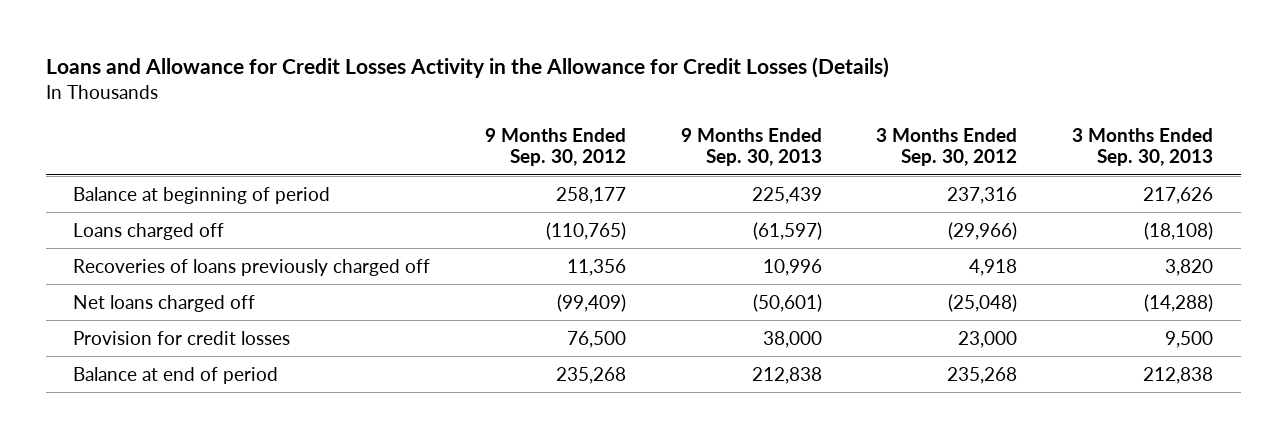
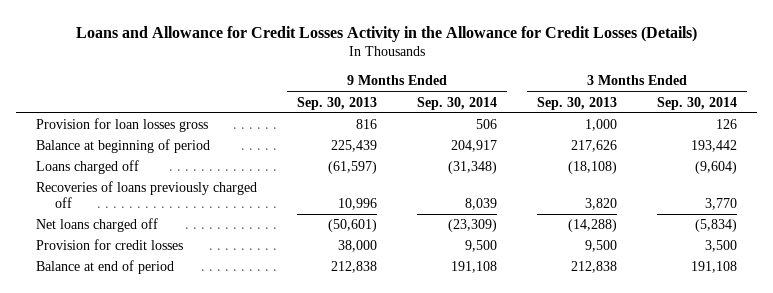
- | 9 Months Ended Sep. 30, 2012 | 9 Months Ended Sep. 30, 2013 | 3 Months Ended Sep. 30, 2012 | 3 Months Ended Sep. 30, 2013
+ | 9 Months Ended Sep. 30, 2013 | 9 Months Ended Sep. 30, 2014 | 3 Months Ended Sep. 30, 2013 | 3 Months Ended Sep. 30, 2014
+ Provision for loan losses gross | 816 | 506 | 1,000 | 126

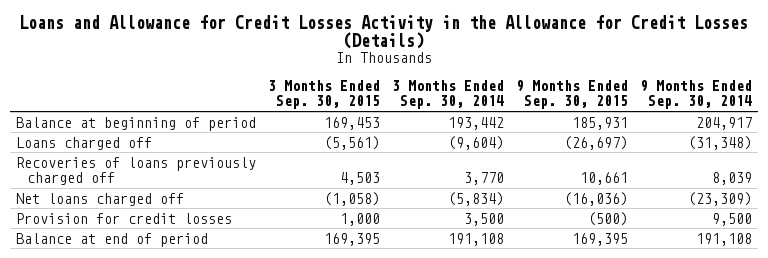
- | 9 Months Ended Sep. 30, 2013 | 9 Months Ended Sep. 30, 2014 | 3 Months Ended Sep. 30, 2013 | 3 Months Ended Sep. 30, 2014
+ | 3 Months Ended Sep. 30, 2015 | 3 Months Ended Sep. 30, 2014 | 9 Months Ended Sep. 30, 2015 | 9 Months Ended Sep. 30, 2014
- Provision for loan losses gross | 816 | 506 | 1,000 | 126

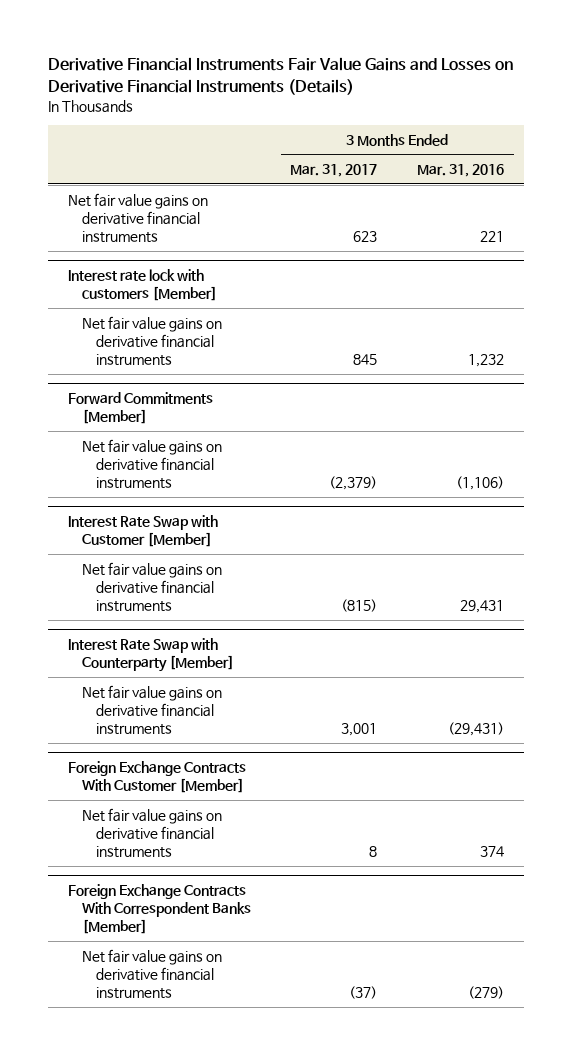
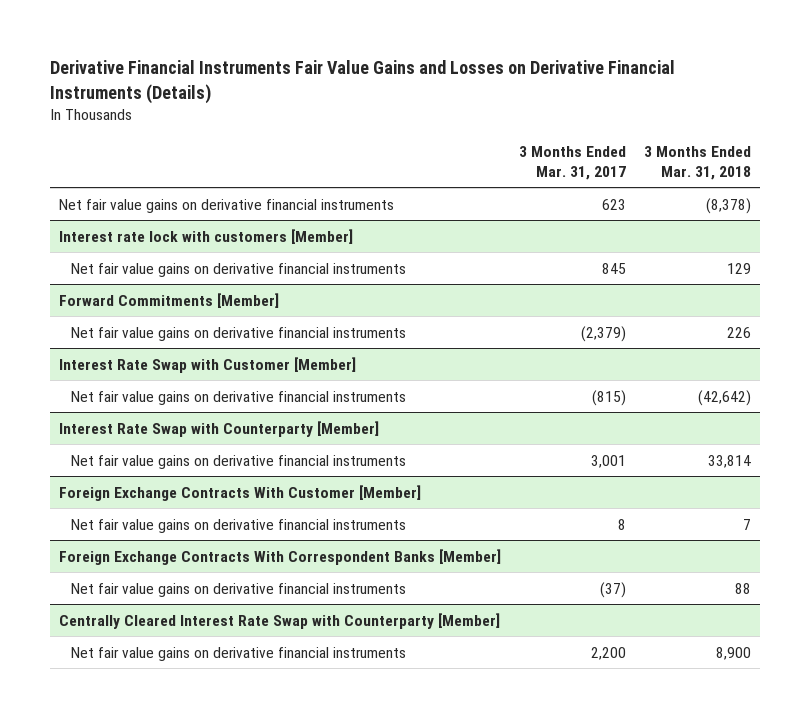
- | 3 Months Ended Mar. 31, 2017 | 3 Months Ended Mar. 31, 2016
+ | 3 Months Ended Mar. 31, 2017 | 3 Months Ended Mar. 31, 2018
+ Centrally Cleared Interest Rate Swap with Counterparty [Member]
+ Net fair value gains on derivative financial instruments | 2,200 | 8,900

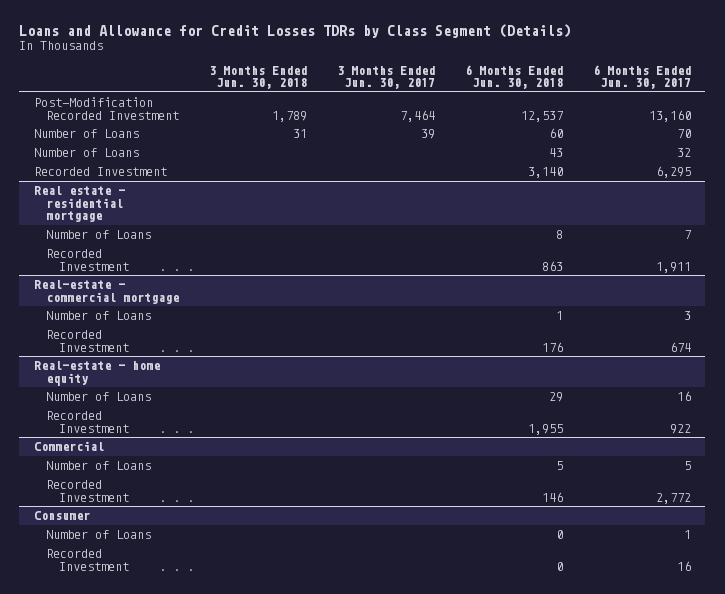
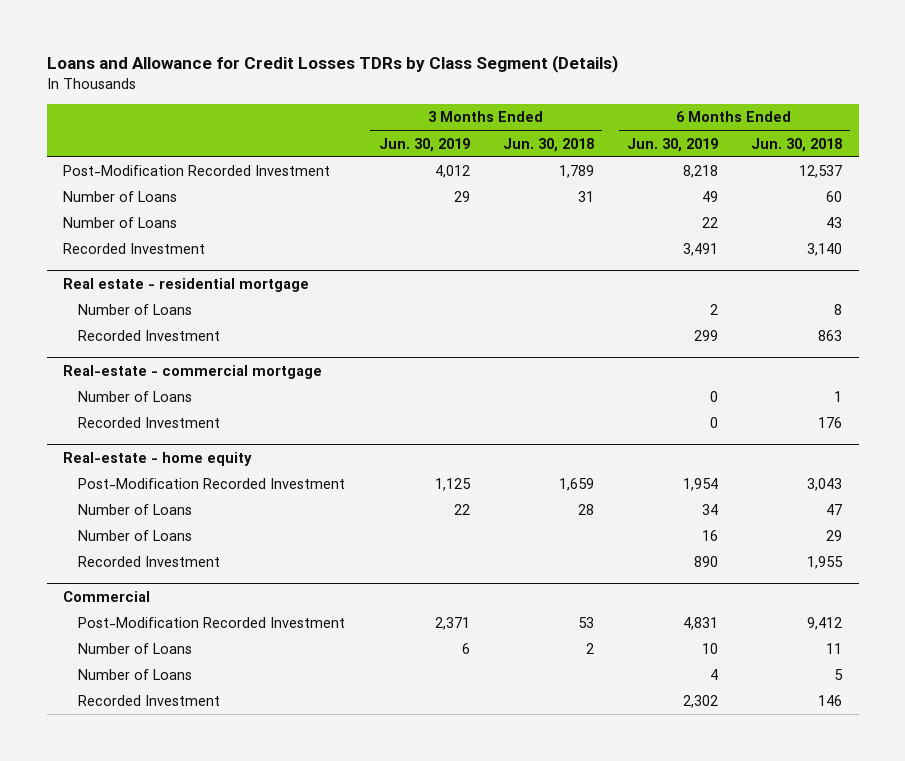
- | 3 Months Ended Jun. 30, 2018 | 3 Months Ended Jun. 30, 2017 | 6 Months Ended Jun. 30, 2018 | 6 Months Ended Jun. 30, 2017
+ | 3 Months Ended Jun. 30, 2019 | 3 Months Ended Jun. 30, 2018 | 6 Months Ended Jun. 30, 2019 | 6 Months Ended Jun. 30, 2018
@ Real-estate - home equity
+ Post-Modification Recorded Investment | 1,125 | 1,659 | 1,954 | 3,043
+ Number of Loans | 22 | 28 | 34 | 47
@ Commercial
+ Post-Modification Recorded Investment | 2,371 | 53 | 4,831 | 9,412
+ Number of Loans | 6 | 2 | 10 | 11
- Consumer
- Number of Loans | | | 0 | 1
- Recorded Investment | | | 0 | 16

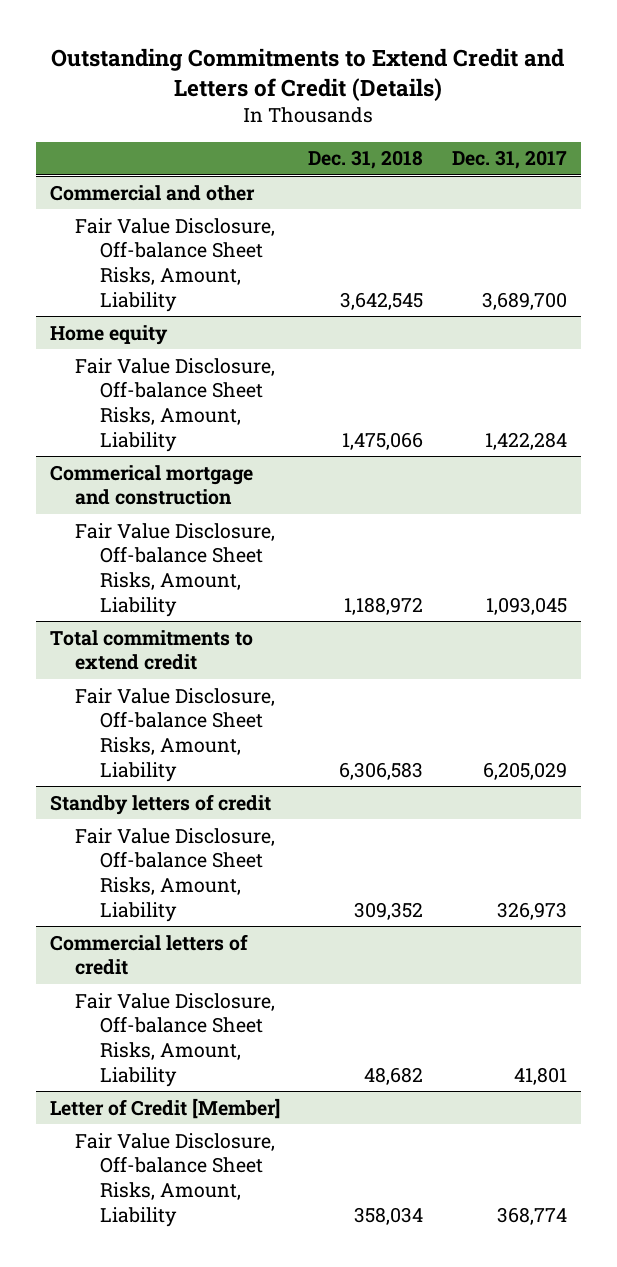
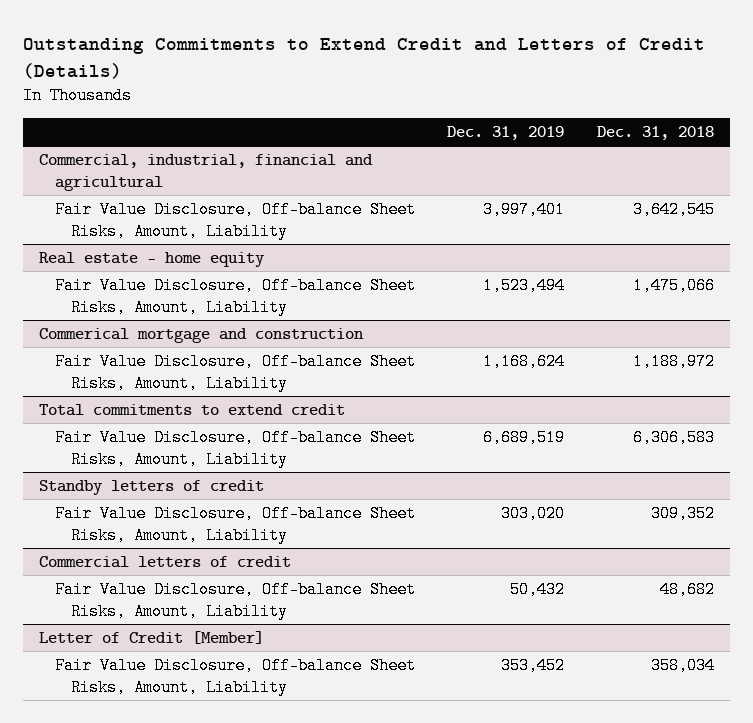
- | Dec. 31, 2018 | Dec. 31, 2017
+ | Dec. 31, 2019 | Dec. 31, 2018
- Commercial and other
+ Commercial, industrial, financial and agricultural
- Home equity
+ Real estate - home equity

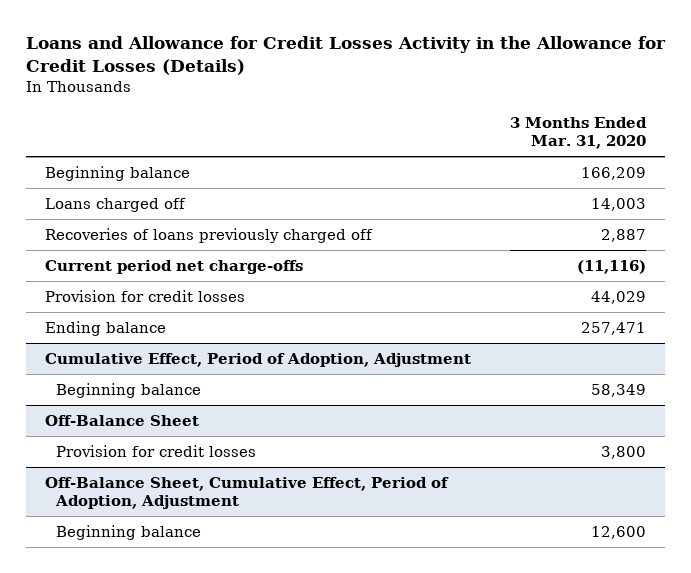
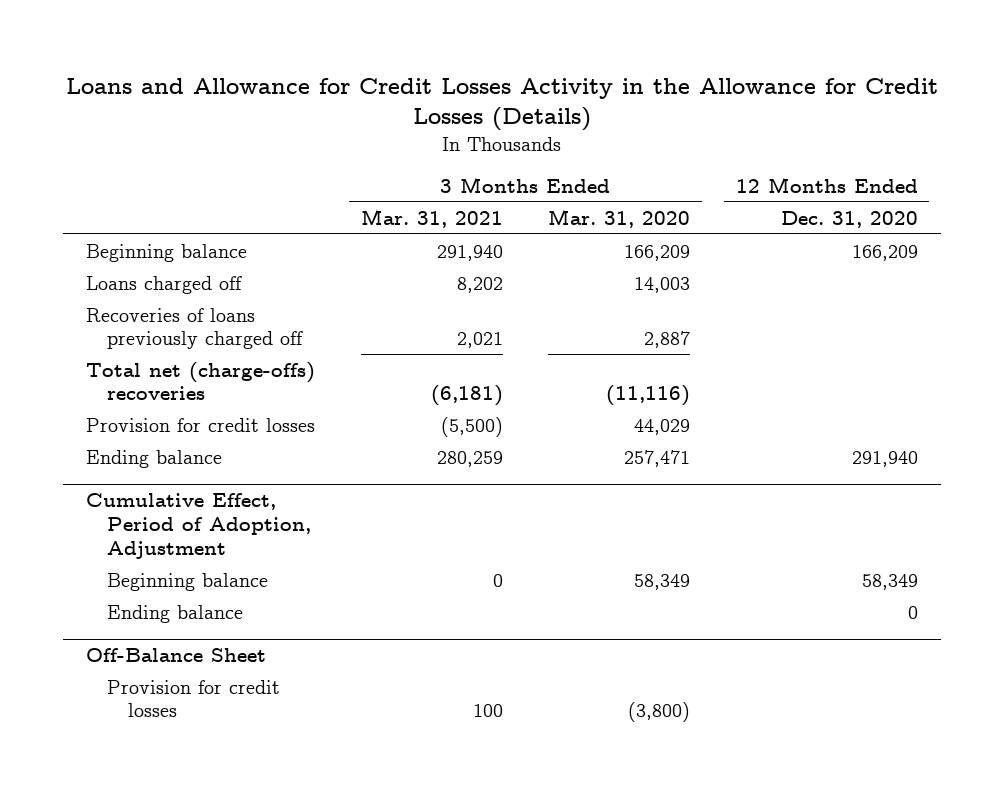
- | 3 Months Ended Mar. 31, 2020
+ | 3 Months Ended Mar. 31, 2021 | 3 Months Ended Mar. 31, 2020 | 12 Months Ended Dec. 31, 2020
- Current period net charge-offs | (11,116)
+ Total net (charge-offs) recoveries | (6,181) | (11,116) |
@ Cumulative Effect, Period of Adoption, Adjustment
+ Ending balance | | | 0
@ Off-Balance Sheet
- Provision for credit losses | 3,800
- Off-Balance Sheet, Cumulative Effect, Period of Adoption, Adjustment
- Beginning balance | 12,600
@ Off-Balance Sheet
+ Provision for credit losses | 100 | (3,800) |

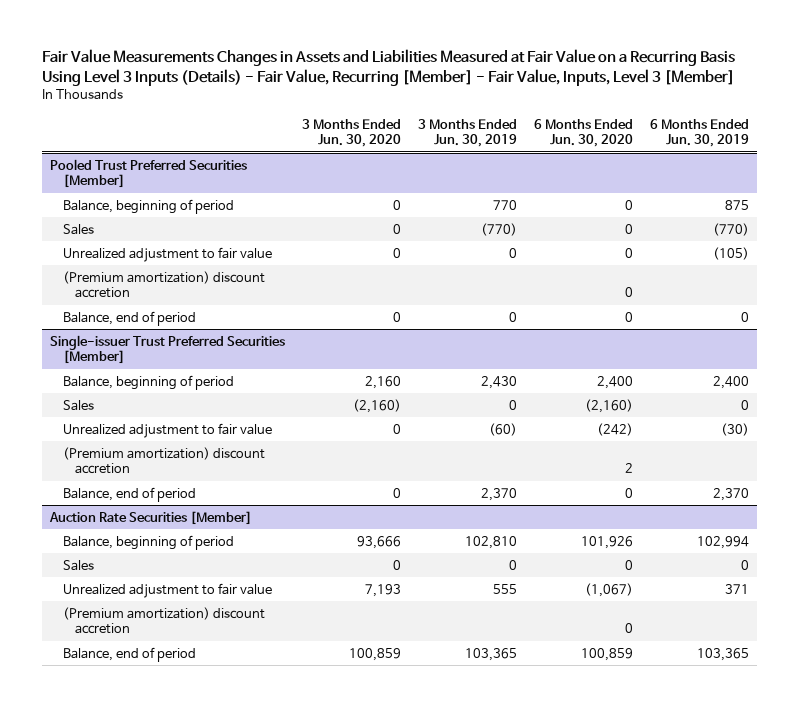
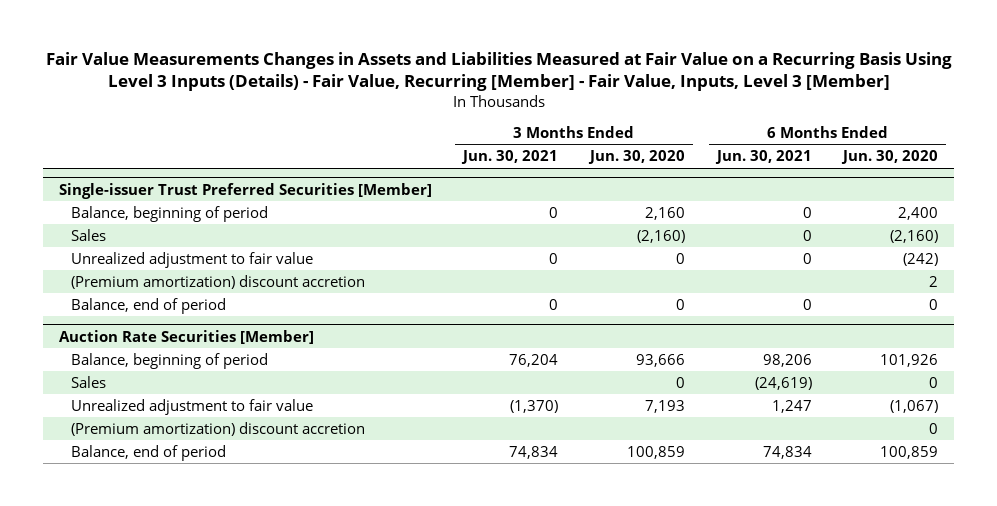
- | 3 Months Ended Jun. 30, 2020 | 3 Months Ended Jun. 30, 2019 | 6 Months Ended Jun. 30, 2020 | 6 Months Ended Jun. 30, 2019
+ | 3 Months Ended Jun. 30, 2021 | 3 Months Ended Jun. 30, 2020 | 6 Months Ended Jun. 30, 2021 | 6 Months Ended Jun. 30, 2020
- Pooled Trust Preferred Securities [Member]
- Balance, beginning of period | 0 | 770 | 0 | 875
- Sales | 0 | (770) | 0 | (770)
- Unrealized adjustment to fair value | 0 | 0 | 0 | (105)
- (Premium amortization) discount accretion | | | 0 |
- Balance, end of period | 0 | 0 | 0 | 0

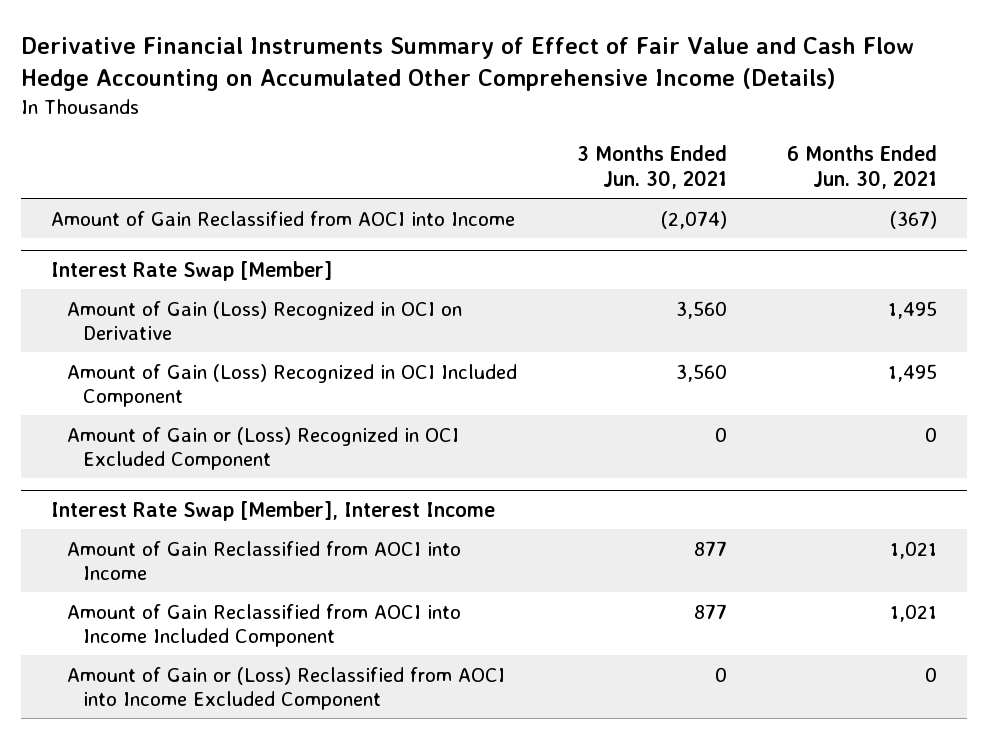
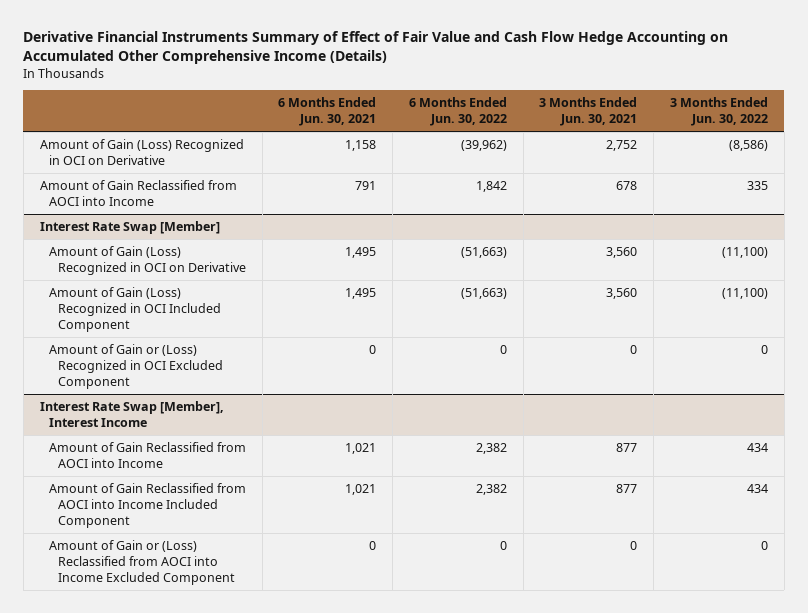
- | 3 Months Ended Jun. 30, 2021 | 6 Months Ended Jun. 30, 2021
+ | 6 Months Ended Jun. 30, 2021 | 6 Months Ended Jun. 30, 2022 | 3 Months Ended Jun. 30, 2021 | 3 Months Ended Jun. 30, 2022
- Amount of Gain Reclassified from AOCI into Income | (2,074) | (367)
+ Amount of Gain (Loss) Recognized in OCI on Derivative | 1,158 | (39,962) | 2,752 | (8,586)
+ Amount of Gain Reclassified from AOCI into Income | 791 | 1,842 | 678 | 335

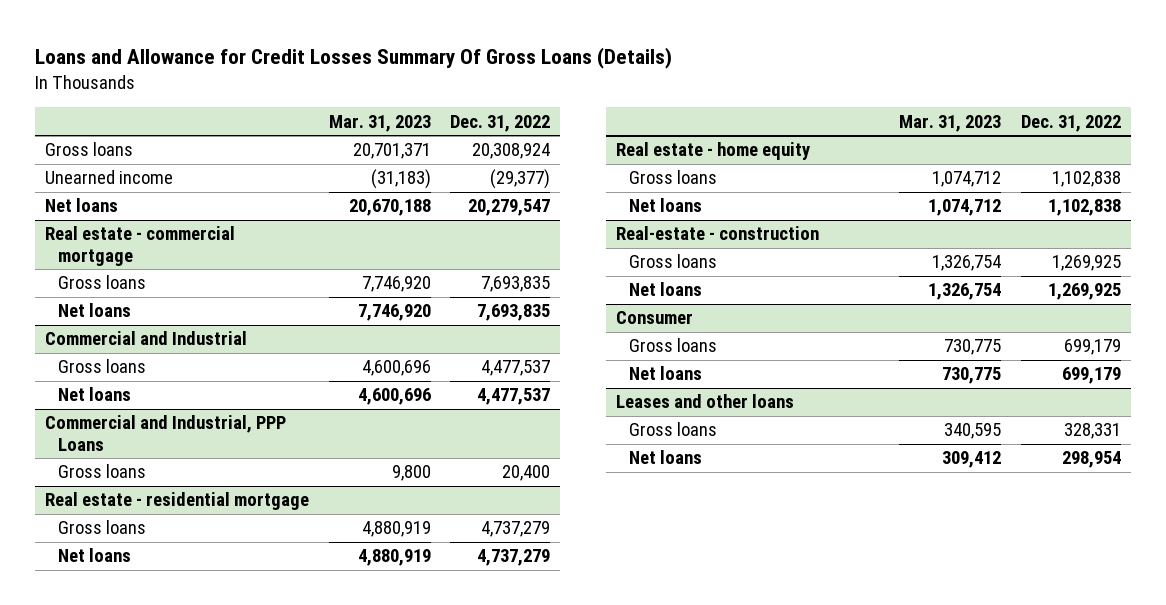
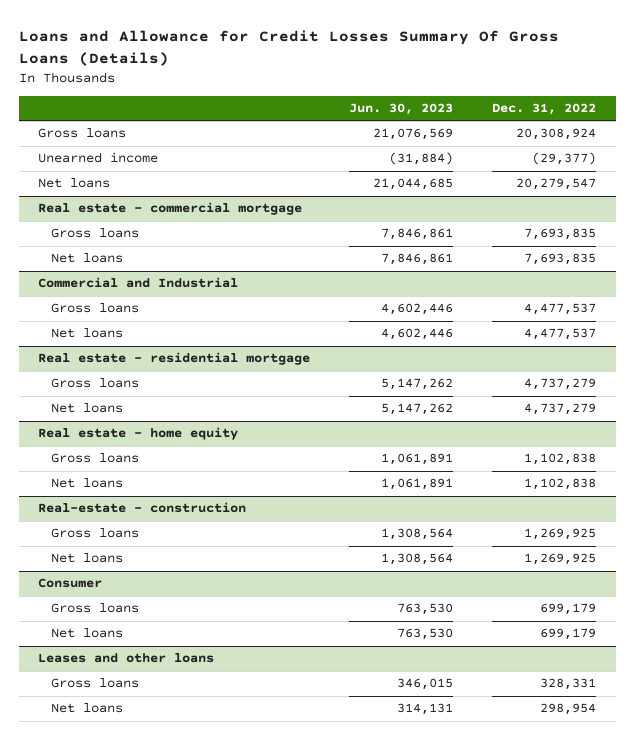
- | Mar. 31, 2023 | Dec. 31, 2022
+ | Jun. 30, 2023 | Dec. 31, 2022
- Commercial and Industrial, PPP Loans
- Gross loans | 9,800 | 20,400

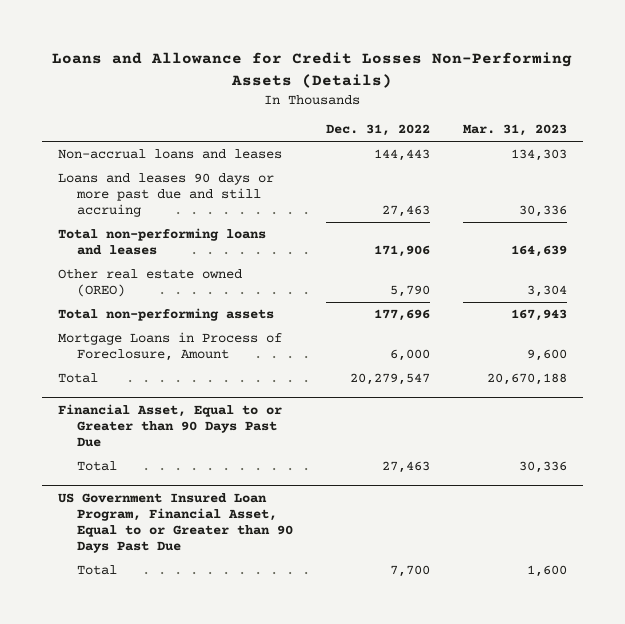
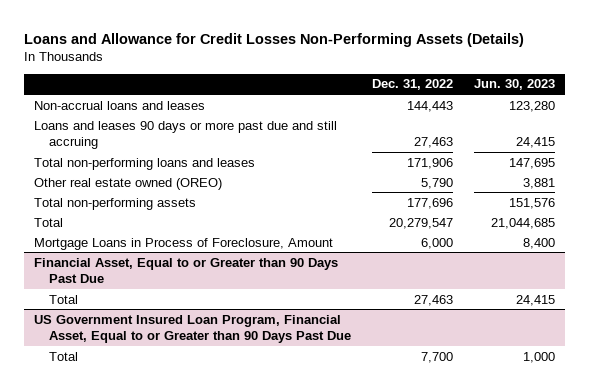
- | Dec. 31, 2022 | Mar. 31, 2023
+ | Dec. 31, 2022 | Jun. 30, 2023
moved down: Mortgage Loans in Process of Foreclosure, Amount | 6,000 | 8,400

